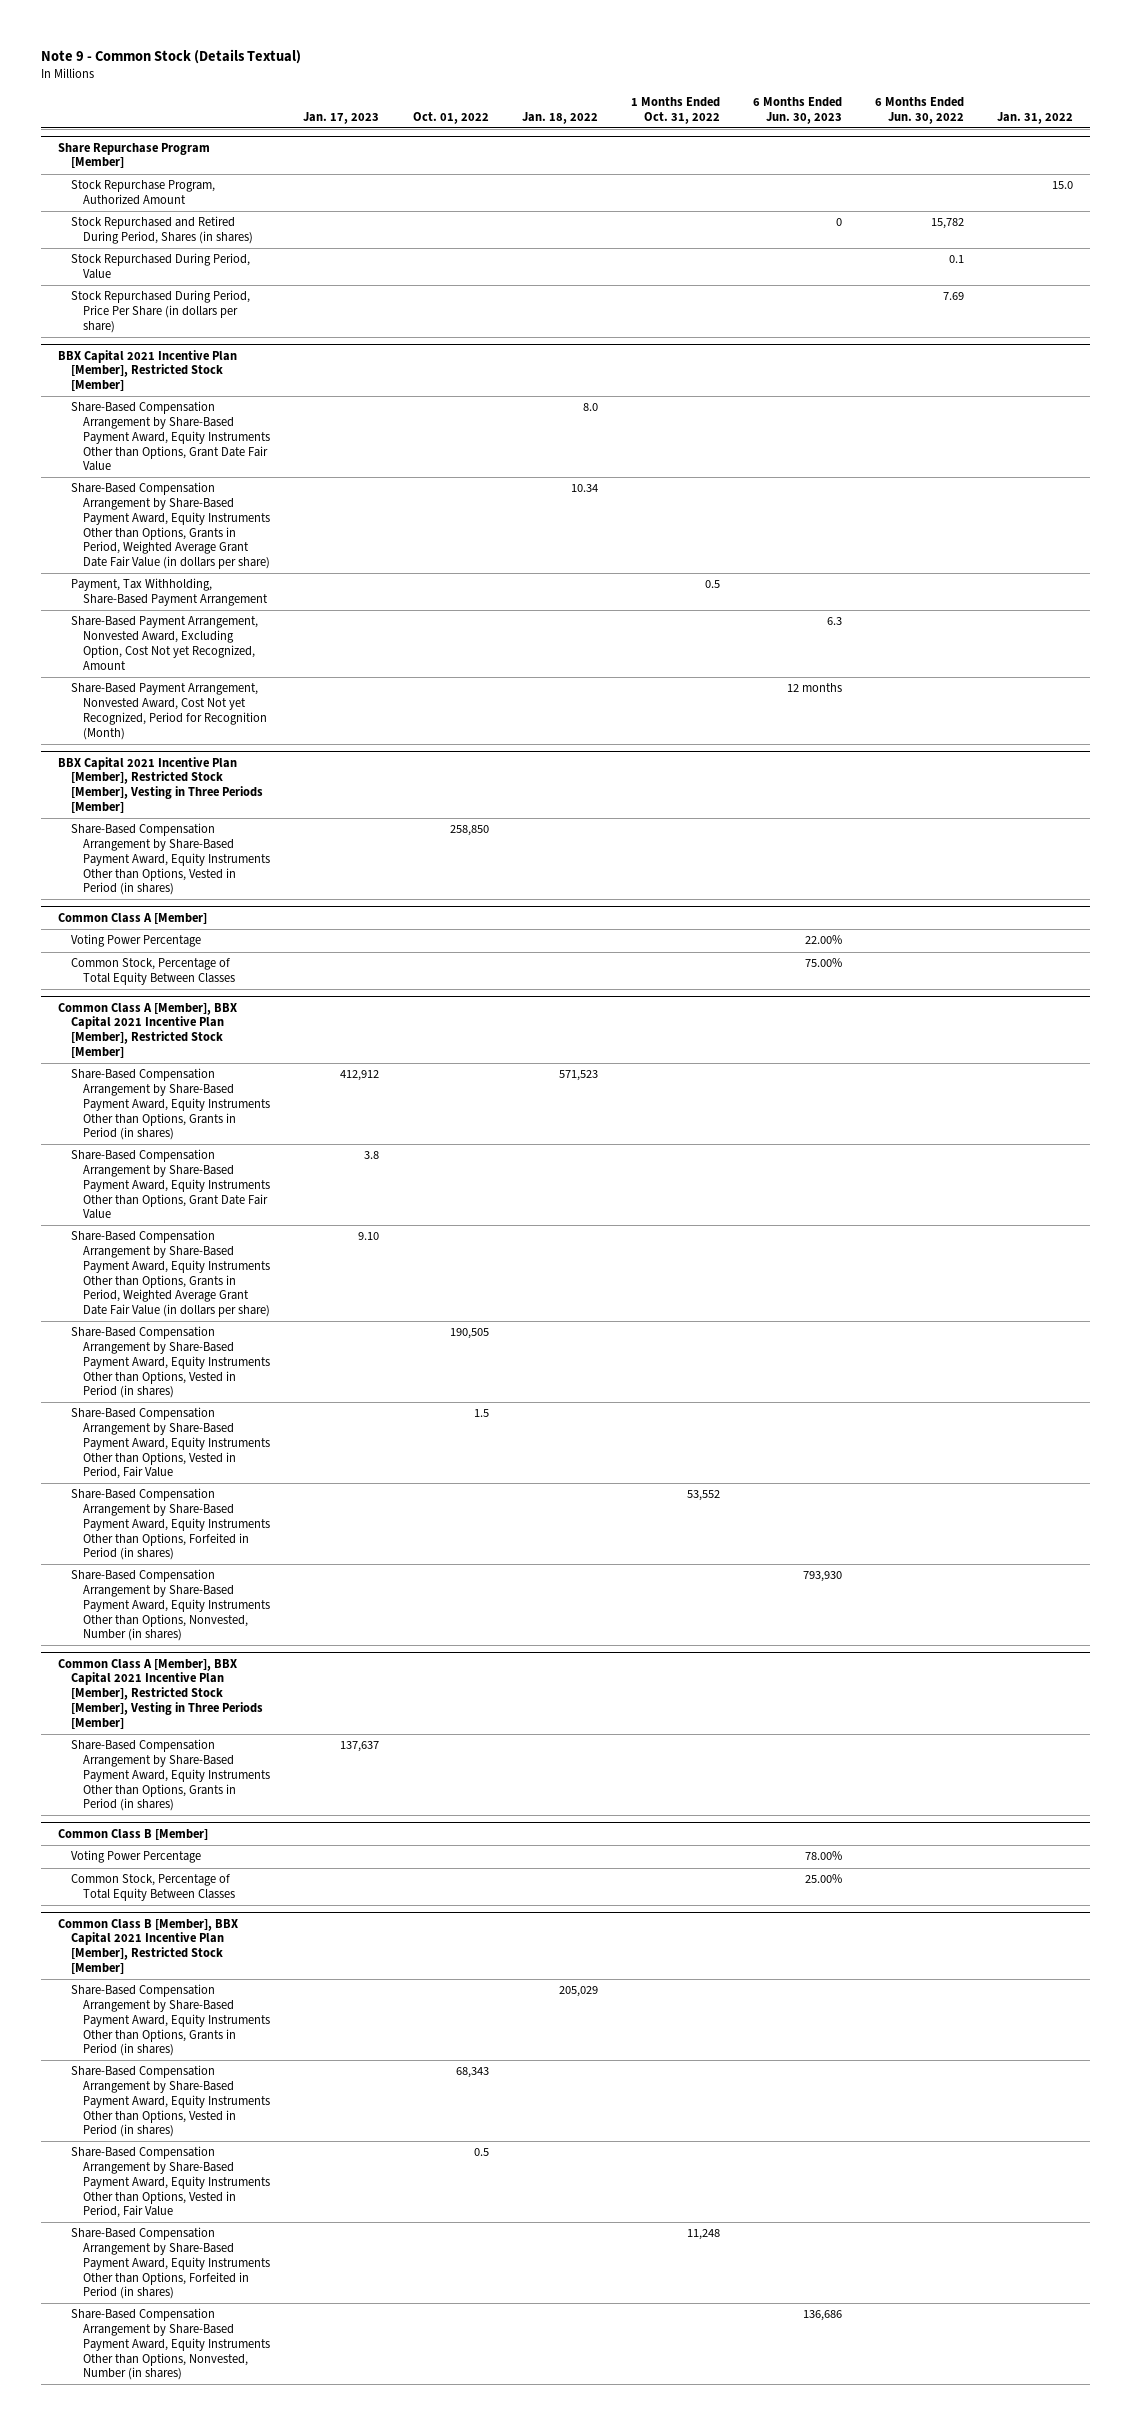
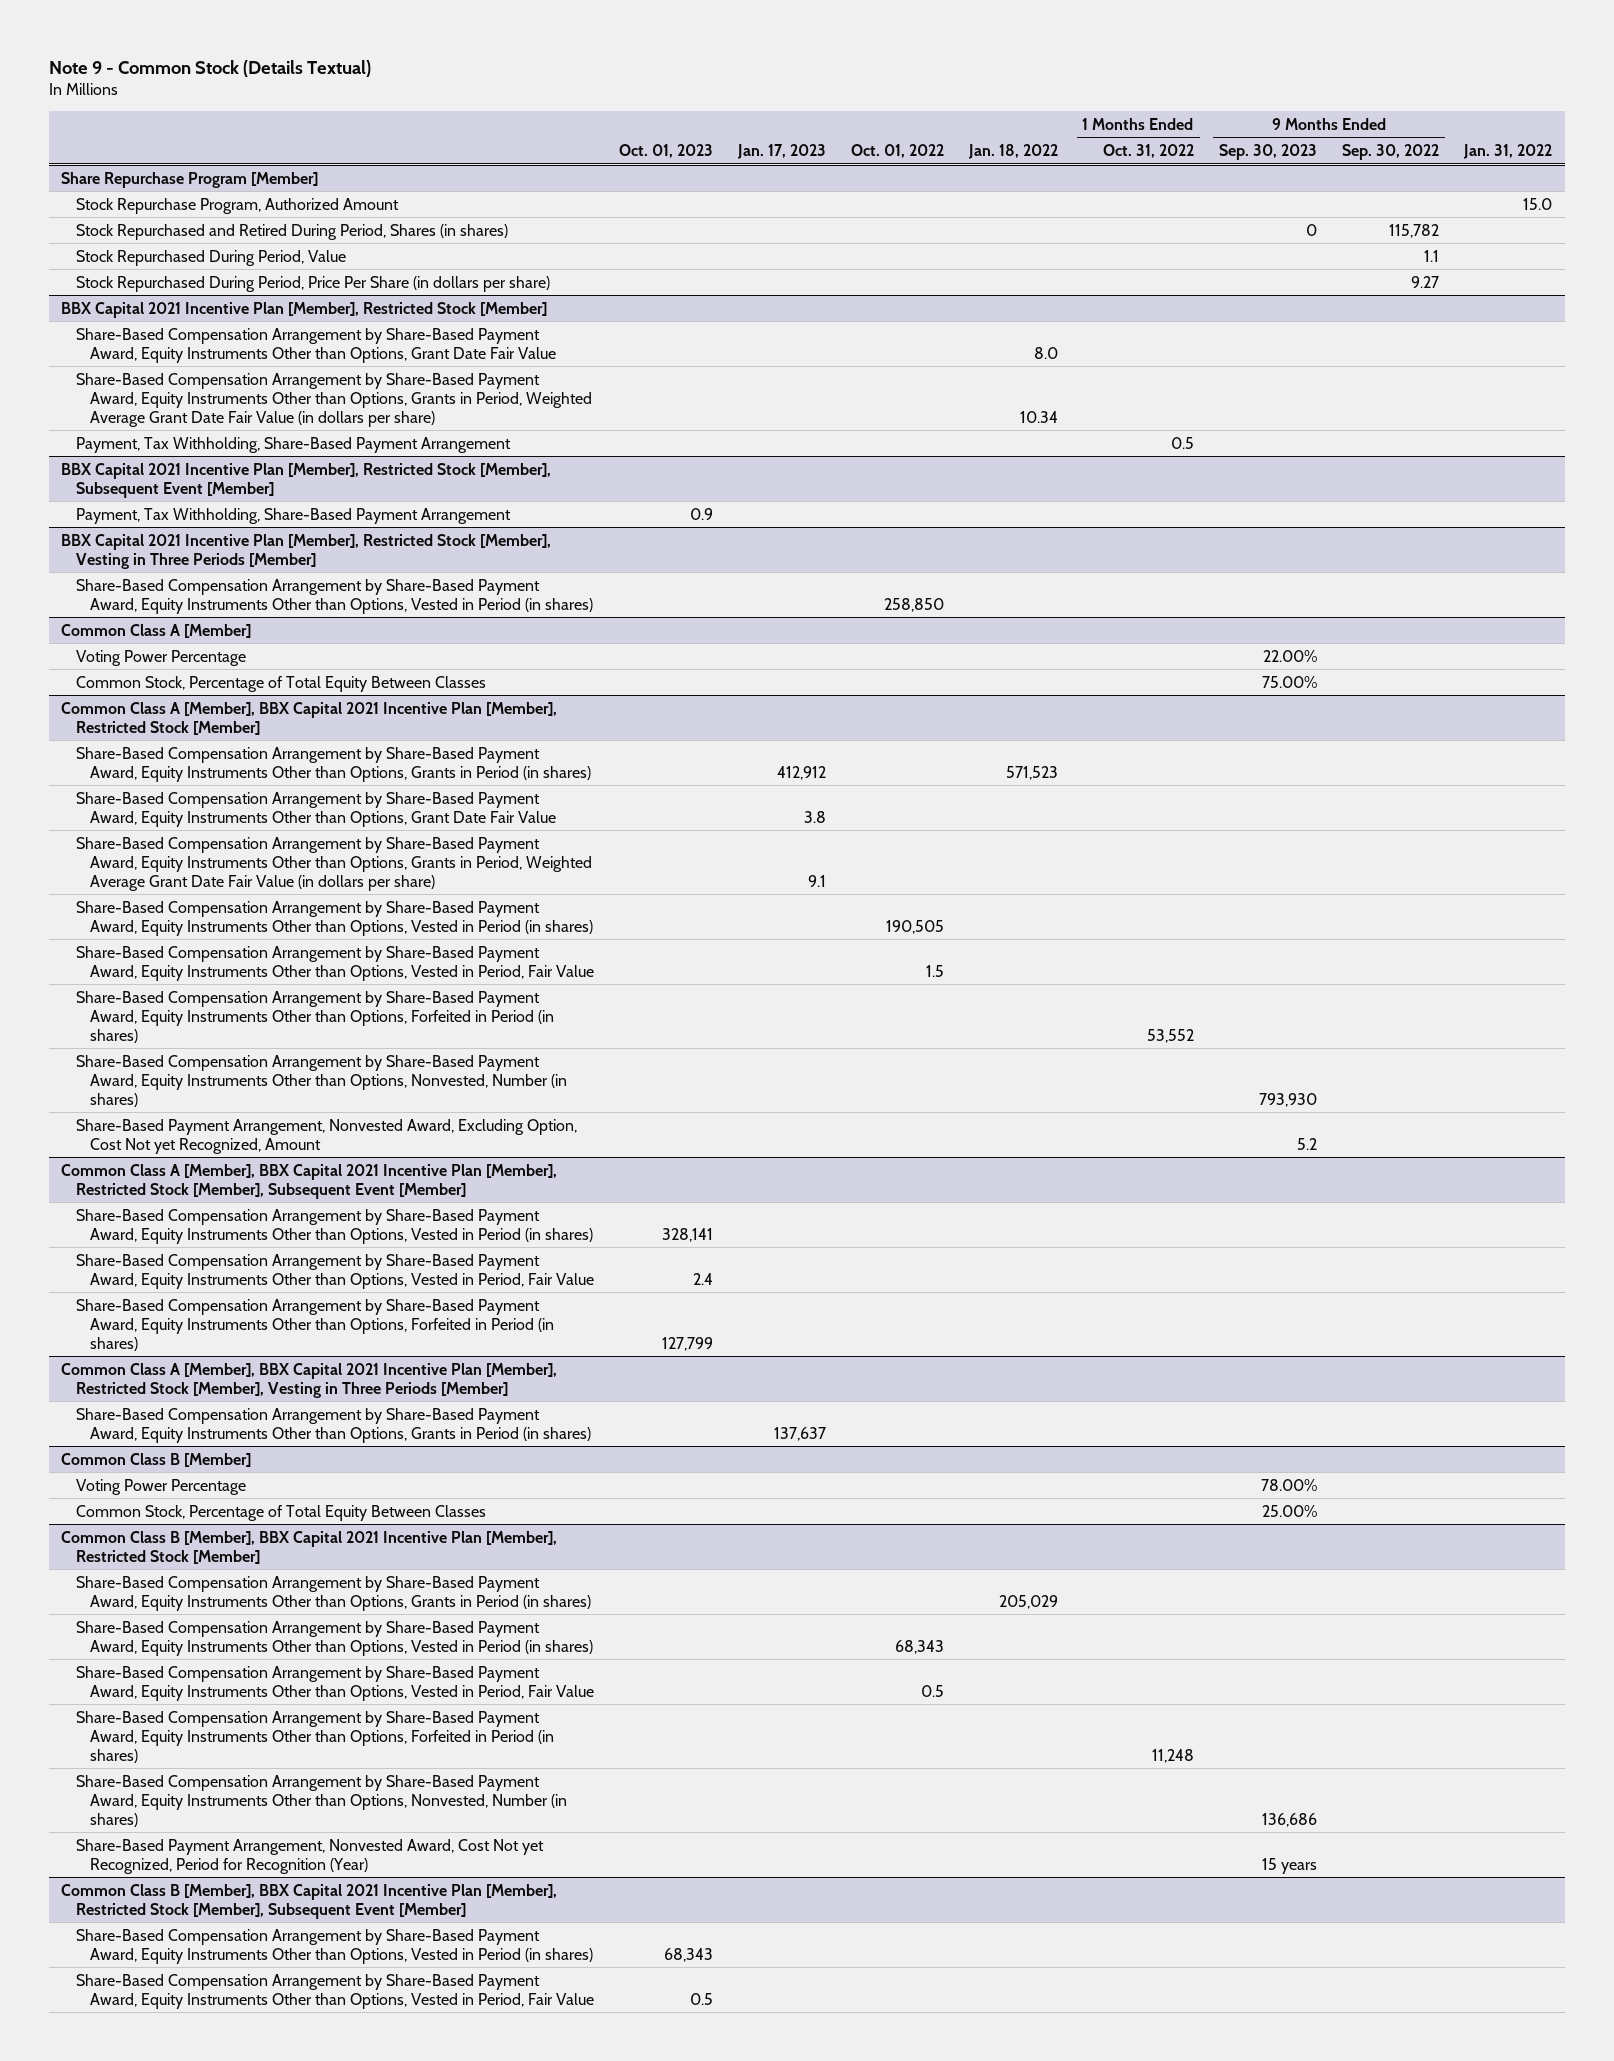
- | Jan. 17, 2023 | Oct. 01, 2022 | Jan. 18, 2022 | 1 Months Ended Oct. 31, 2022 | 6 Months Ended Jun. 30, 2023 | 6 Months Ended Jun. 30, 2022 | Jan. 31, 2022
+ | Oct. 01, 2023 | Jan. 17, 2023 | Oct. 01, 2022 | Jan. 18, 2022 | 1 Months Ended Oct. 31, 2022 | 9 Months Ended Sep. 30, 2023 | 9 Months Ended Sep. 30, 2022 | Jan. 31, 2022
@ BBX Capital 2021 Incentive Plan [Member], Restricted Stock [Member]
- Share-Based Payment Arrangement, Nonvested Award, Excluding Option, Cost Not yet Recognized, Amount | | | | | 6.3 | |
- Share-Based Payment Arrangement, Nonvested Award, Cost Not yet Recognized, Period for Recognition (Month) | | | | | 12 months | |
+ BBX Capital 2021 Incentive Plan [Member], Restricted Stock [Member], Subsequent Event [Member]
+ Payment, Tax Withholding, Share-Based Payment Arrangement | 0.9 | | | | | | |
@ Common Class A [Member], BBX Capital 2021 Incentive Plan [Member], Restricted Stock [Member]
- Share-Based Compensation Arrangement by Share-Based Payment Award, Equity Instruments Other than Options, Grants in Period, Weighted Average Grant Date Fair Value (in dollars per share) | 9.10 | | | | | |
+ Share-Based Compensation Arrangement by Share-Based Payment Award, Equity Instruments Other than Options, Grants in Period, Weighted Average Grant Date Fair Value (in dollars per share) | | 9.1 | | | | | |
+ Share-Based Payment Arrangement, Nonvested Award, Excluding Option, Cost Not yet Recognized, Amount | | | | | | 5.2 | |
+ Common Class A [Member], BBX Capital 2021 Incentive Plan [Member], Restricted Stock [Member], Subsequent Event [Member]
+ Share-Based Compensation Arrangement by Share-Based Payment Award, Equity Instruments Other than Options, Vested in Period (in shares) | 328,141 | | | | | | |
+ Share-Based Compensation Arrangement by Share-Based Payment Award, Equity Instruments Other than Options, Vested in Period, Fair Value | 2.4 | | | | | | |
+ Share-Based Compensation Arrangement by Share-Based Payment Award, Equity Instruments Other than Options, Forfeited in Period (in shares) | 127,799 | | | | | | |
@ Common Class B [Member], BBX Capital 2021 Incentive Plan [Member], Restricted Stock [Member]
+ Share-Based Payment Arrangement, Nonvested Award, Cost Not yet Recognized, Period for Recognition (Year) | | | | | | 15 years | |
+ Common Class B [Member], BBX Capital 2021 Incentive Plan [Member], Restricted Stock [Member], Subsequent Event [Member]
+ Share-Based Compensation Arrangement by Share-Based Payment Award, Equity Instruments Other than Options, Vested in Period (in shares) | 68,343 | | | | | | |
+ Share-Based Compensation Arrangement by Share-Based Payment Award, Equity Instruments Other than Options, Vested in Period, Fair Value | 0.5 | | | | | | |

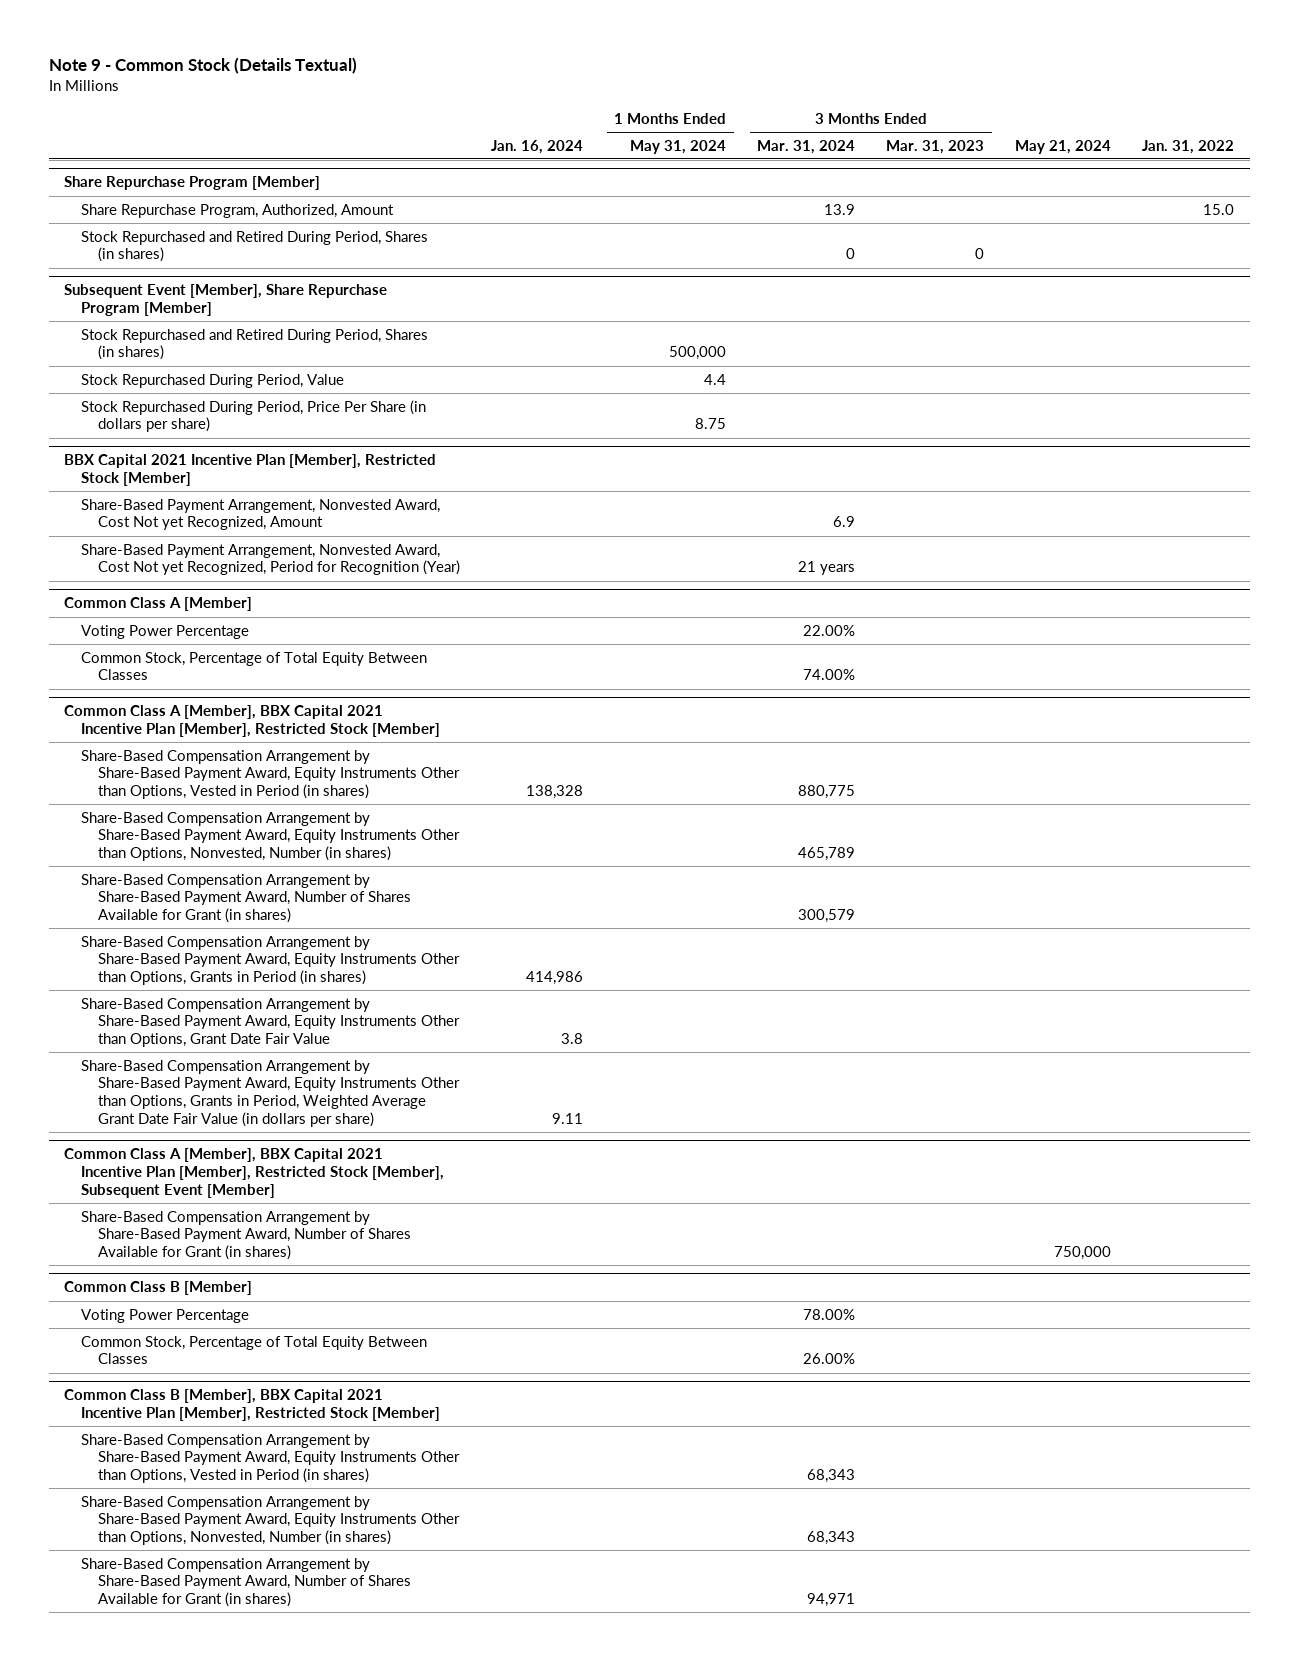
- | Oct. 01, 2023 | Jan. 17, 2023 | Oct. 01, 2022 | Jan. 18, 2022 | 1 Months Ended Oct. 31, 2022 | 9 Months Ended Sep. 30, 2023 | 9 Months Ended Sep. 30, 2022 | Jan. 31, 2022
+ | Jan. 16, 2024 | 1 Months Ended May 31, 2024 | 3 Months Ended Mar. 31, 2024 | 3 Months Ended Mar. 31, 2023 | May 21, 2024 | Jan. 31, 2022
@ Share Repurchase Program [Member]
- Stock Repurchase Program, Authorized Amount | | | | | | | | 15.0
+ Share Repurchase Program, Authorized, Amount | | | 13.9 | | | 15.0
- Stock Repurchased During Period, Value | | | | | | | 1.1 |
- Stock Repurchased During Period, Price Per Share (in dollars per share) | | | | | | | 9.27 |
+ Subsequent Event [Member], Share Repurchase Program [Member]
+ Stock Repurchased and Retired During Period, Shares (in shares) | | 500,000 | | | |
+ Stock Repurchased During Period, Value | | 4.4 | | | |
+ Stock Repurchased During Period, Price Per Share (in dollars per share) | | 8.75 | | | |
@ BBX Capital 2021 Incentive Plan [Member], Restricted Stock [Member]
- Share-Based Compensation Arrangement by Share-Based Payment Award, Equity Instruments Other than Options, Grant Date Fair Value | | | | 8.0 | | | |
- Share-Based Compensation Arrangement by Share-Based Payment Award, Equity Instruments Other than Options, Grants in Period, Weighted Average Grant Date Fair Value (in dollars per share) | | | | 10.34 | | | |
- Payment, Tax Withholding, Share-Based Payment Arrangement | | | | | 0.5 | | |
- BBX Capital 2021 Incentive Plan [Member], Restricted Stock [Member], Subsequent Event [Member]
- Payment, Tax Withholding, Share-Based Payment Arrangement | 0.9 | | | | | | |
- BBX Capital 2021 Incentive Plan [Member], Restricted Stock [Member], Vesting in Three Periods [Member]
- Share-Based Compensation Arrangement by Share-Based Payment Award, Equity Instruments Other than Options, Vested in Period (in shares) | | | 258,850 | | | | |
@ BBX Capital 2021 Incentive Plan [Member], Restricted Stock [Member]
+ Share-Based Payment Arrangement, Nonvested Award, Cost Not yet Recognized, Amount | | | 6.9 | | |
+ Share-Based Payment Arrangement, Nonvested Award, Cost Not yet Recognized, Period for Recognition (Year) | | | 21 years | | |
@ Common Class A [Member], BBX Capital 2021 Incentive Plan [Member], Restricted Stock [Member]
moved up: Share-Based Compensation Arrangement by Share-Based Payment Award, Equity Instruments Other than Options, Vested in Period (in shares) | 138,328 | | 880,775 | | |
moved up: Share-Based Compensation Arrangement by Share-Based Payment Award, Equity Instruments Other than Options, Nonvested, Number (in shares) | | | 465,789 | | |
+ Share-Based Compensation Arrangement by Share-Based Payment Award, Number of Shares Available for Grant (in shares) | | | 300,579 | | |
- Share-Based Compensation Arrangement by Share-Based Payment Award, Equity Instruments Other than Options, Vested in Period, Fair Value | | | 1.5 | | | | |
- Share-Based Compensation Arrangement by Share-Based Payment Award, Equity Instruments Other than Options, Forfeited in Period (in shares) | | | | | 53,552 | | |
- Share-Based Payment Arrangement, Nonvested Award, Excluding Option, Cost Not yet Recognized, Amount | | | | | | 5.2 | |
@ Common Class A [Member], BBX Capital 2021 Incentive Plan [Member], Restricted Stock [Member], Subsequent Event [Member]
- Share-Based Compensation Arrangement by Share-Based Payment Award, Equity Instruments Other than Options, Vested in Period (in shares) | 328,141 | | | | | | |
- Share-Based Compensation Arrangement by Share-Based Payment Award, Equity Instruments Other than Options, Vested in Period, Fair Value | 2.4 | | | | | | |
- Share-Based Compensation Arrangement by Share-Based Payment Award, Equity Instruments Other than Options, Forfeited in Period (in shares) | 127,799 | | | | | | |
- Common Class A [Member], BBX Capital 2021 Incentive Plan [Member], Restricted Stock [Member], Vesting in Three Periods [Member]
- Share-Based Compensation Arrangement by Share-Based Payment Award, Equity Instruments Other than Options, Grants in Period (in shares) | | 137,637 | | | | | |
@ Common Class A [Member], BBX Capital 2021 Incentive Plan [Member], Restricted Stock [Member], Subsequent Event [Member]
+ Share-Based Compensation Arrangement by Share-Based Payment Award, Number of Shares Available for Grant (in shares) | | | | | 750,000 |
@ Common Class B [Member], BBX Capital 2021 Incentive Plan [Member], Restricted Stock [Member]
- Share-Based Compensation Arrangement by Share-Based Payment Award, Equity Instruments Other than Options, Grants in Period (in shares) | | | | 205,029 | | | |
- Share-Based Compensation Arrangement by Share-Based Payment Award, Equity Instruments Other than Options, Vested in Period, Fair Value | | | 0.5 | | | | |
- Share-Based Compensation Arrangement by Share-Based Payment Award, Equity Instruments Other than Options, Forfeited in Period (in shares) | | | | | 11,248 | | |
- Share-Based Payment Arrangement, Nonvested Award, Cost Not yet Recognized, Period for Recognition (Year) | | | | | | 15 years | |
- Common Class B [Member], BBX Capital 2021 Incentive Plan [Member], Restricted Stock [Member], Subsequent Event [Member]
- Share-Based Compensation Arrangement by Share-Based Payment Award, Equity Instruments Other than Options, Vested in Period (in shares) | 68,343 | | | | | | |
- Share-Based Compensation Arrangement by Share-Based Payment Award, Equity Instruments Other than Options, Vested in Period, Fair Value | 0.5 | | | | | | |
@ Common Class B [Member], BBX Capital 2021 Incentive Plan [Member], Restricted Stock [Member]
+ Share-Based Compensation Arrangement by Share-Based Payment Award, Number of Shares Available for Grant (in shares) | | | 94,971 | | |

